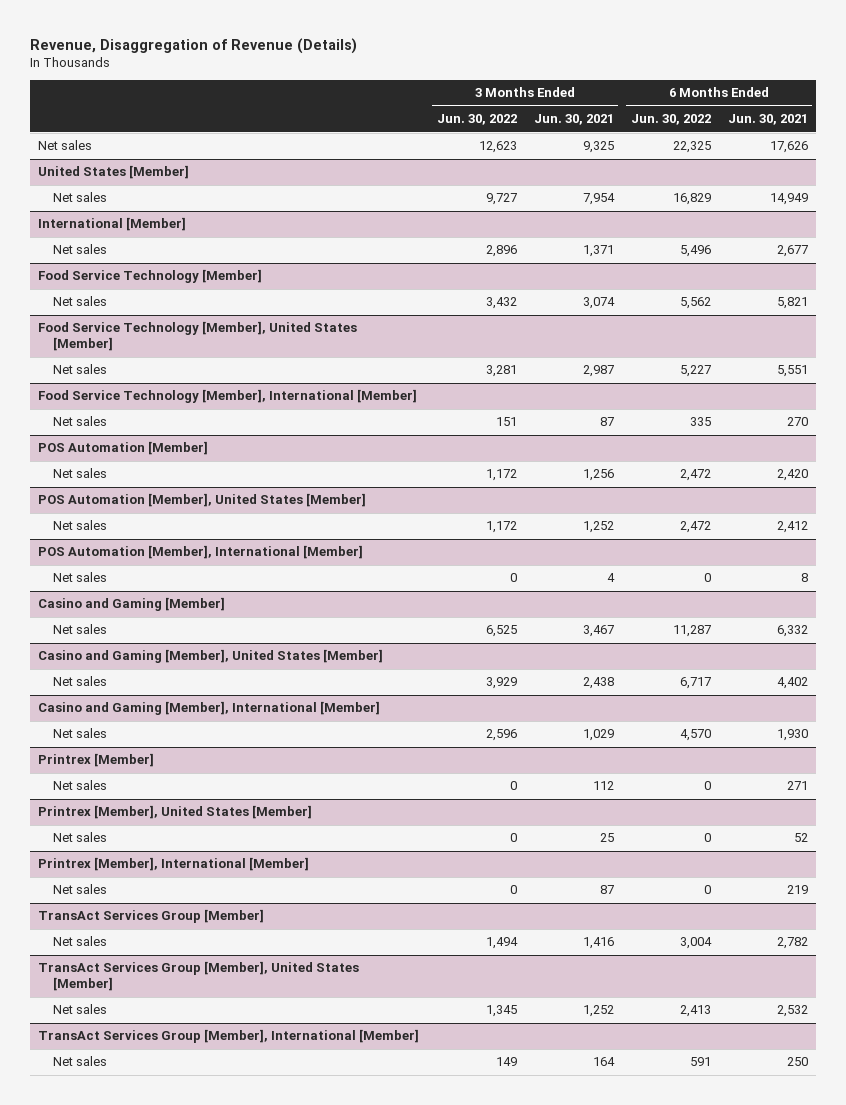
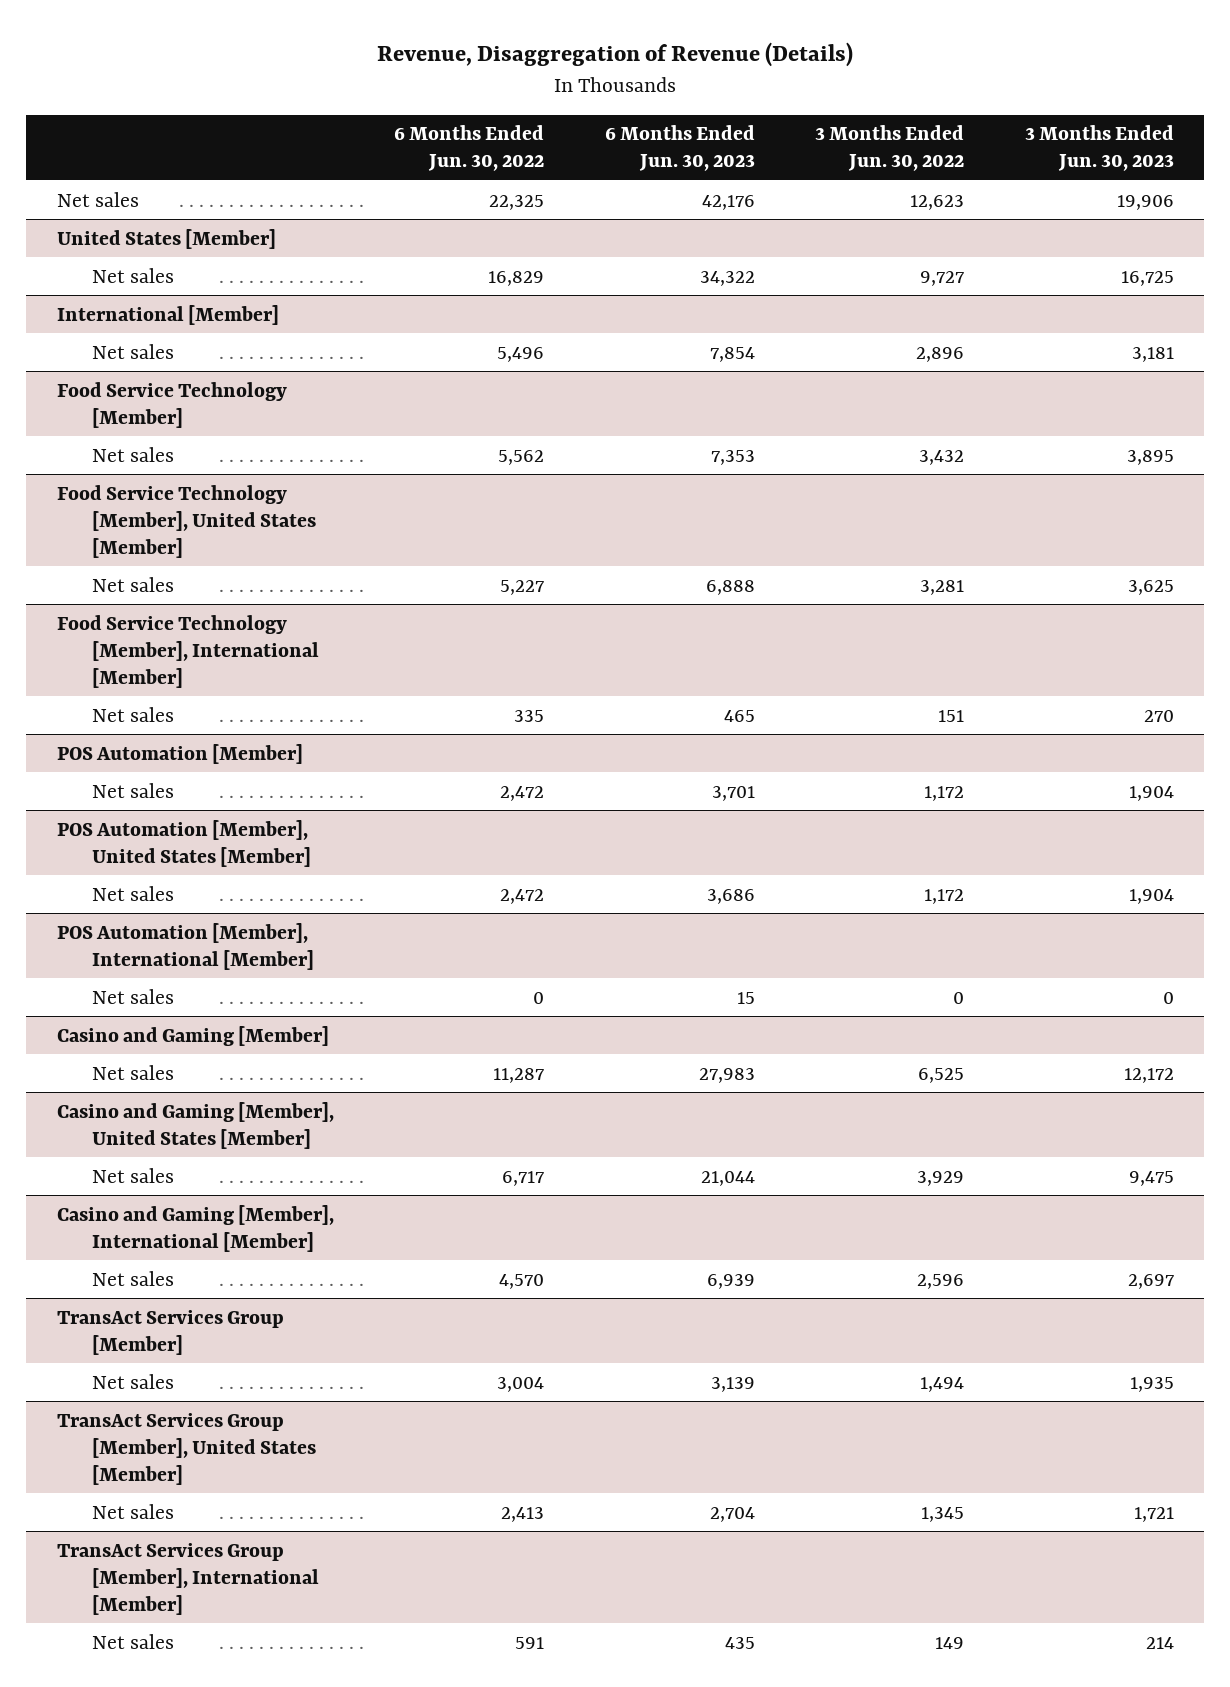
- | 3 Months Ended Jun. 30, 2022 | 3 Months Ended Jun. 30, 2021 | 6 Months Ended Jun. 30, 2022 | 6 Months Ended Jun. 30, 2021
+ | 6 Months Ended Jun. 30, 2022 | 6 Months Ended Jun. 30, 2023 | 3 Months Ended Jun. 30, 2022 | 3 Months Ended Jun. 30, 2023
- Printrex [Member]
- Net sales | 0 | 112 | 0 | 271
- Printrex [Member], United States [Member]
- Net sales | 0 | 25 | 0 | 52
- Printrex [Member], International [Member]
- Net sales | 0 | 87 | 0 | 219

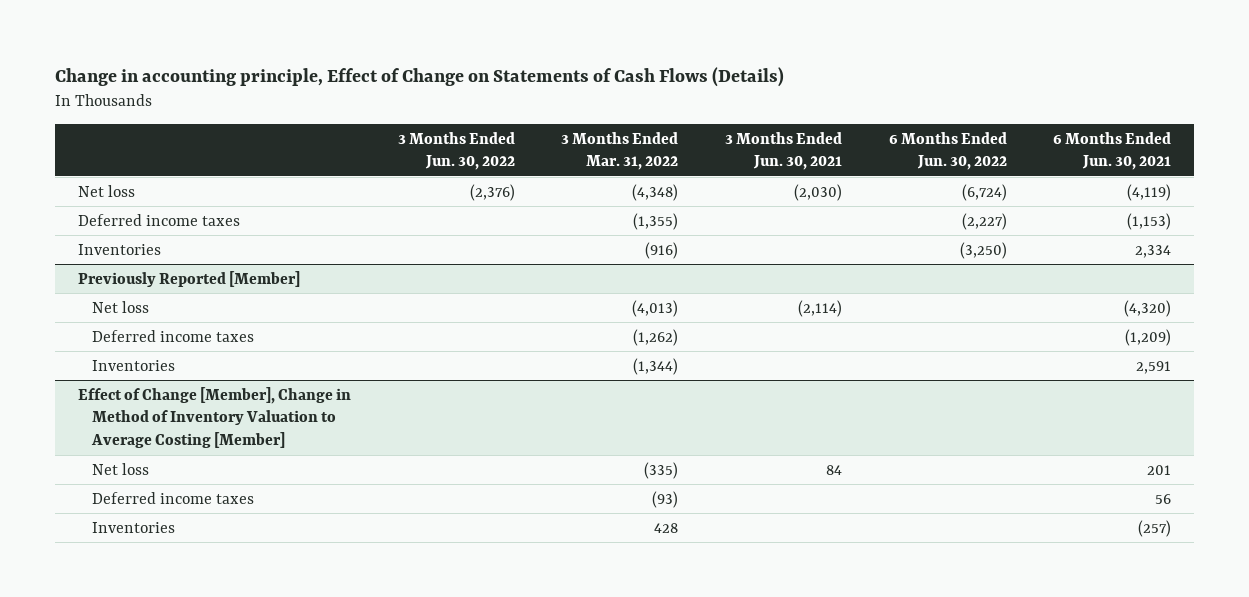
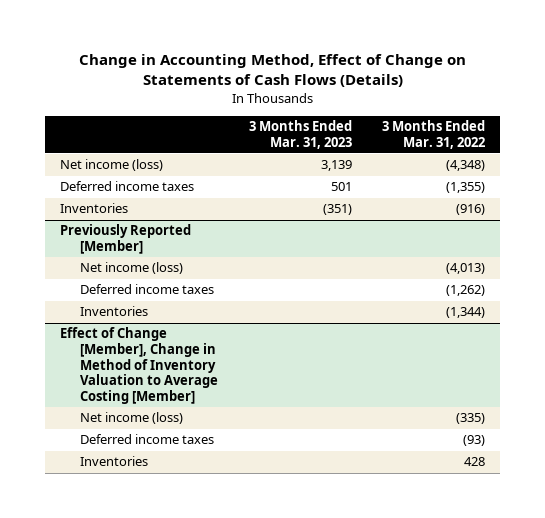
- Change in accounting principle, Effect of Change on Statements of Cash Flows (Details)
+ Change in Accounting Method, Effect of Change on Statements of Cash Flows (Details)
- | 3 Months Ended Jun. 30, 2022 | 3 Months Ended Mar. 31, 2022 | 3 Months Ended Jun. 30, 2021 | 6 Months Ended Jun. 30, 2022 | 6 Months Ended Jun. 30, 2021
+ | 3 Months Ended Mar. 31, 2023 | 3 Months Ended Mar. 31, 2022
- Net loss | (2,376) | (4,348) | (2,030) | (6,724) | (4,119)
+ Net income (loss) | 3,139 | (4,348)
@ Previously Reported [Member]
- Net loss | | (4,013) | (2,114) | | (4,320)
+ Net income (loss) | | (4,013)
@ Effect of Change [Member], Change in Method of Inventory Valuation to Average Costing [Member]
- Net loss | | (335) | 84 | | 201
+ Net income (loss) | | (335)

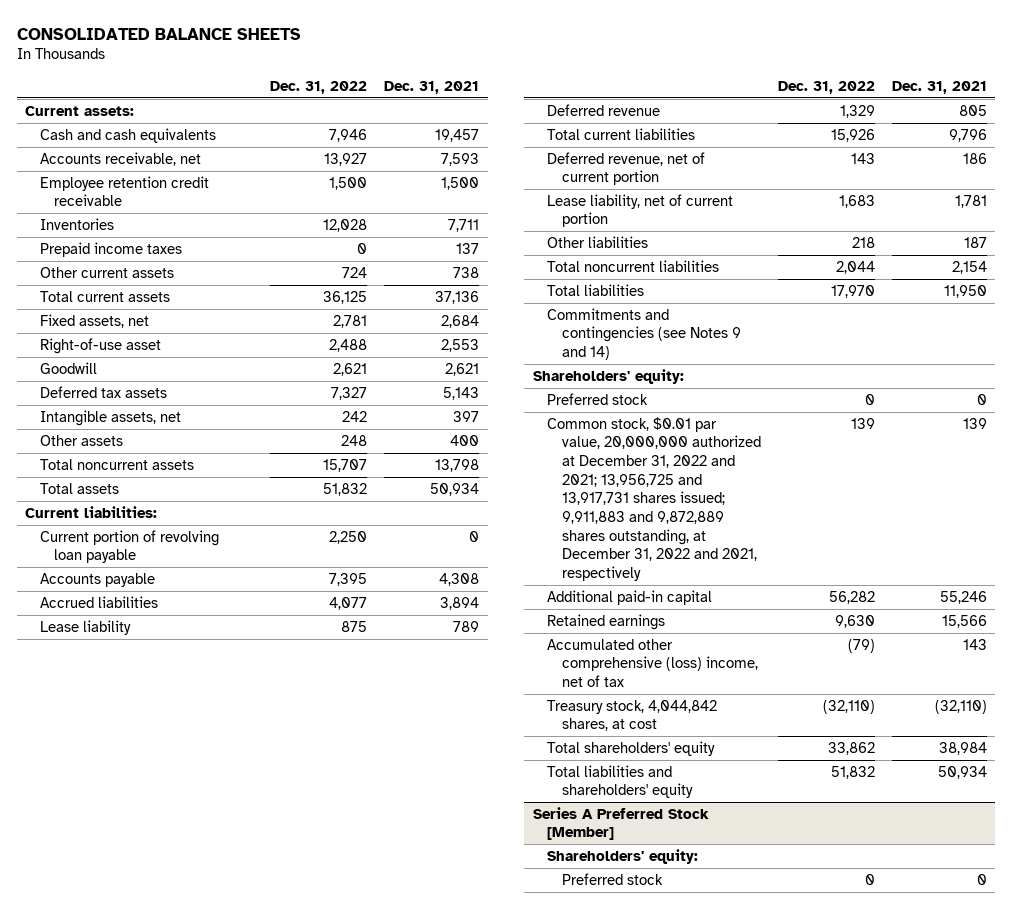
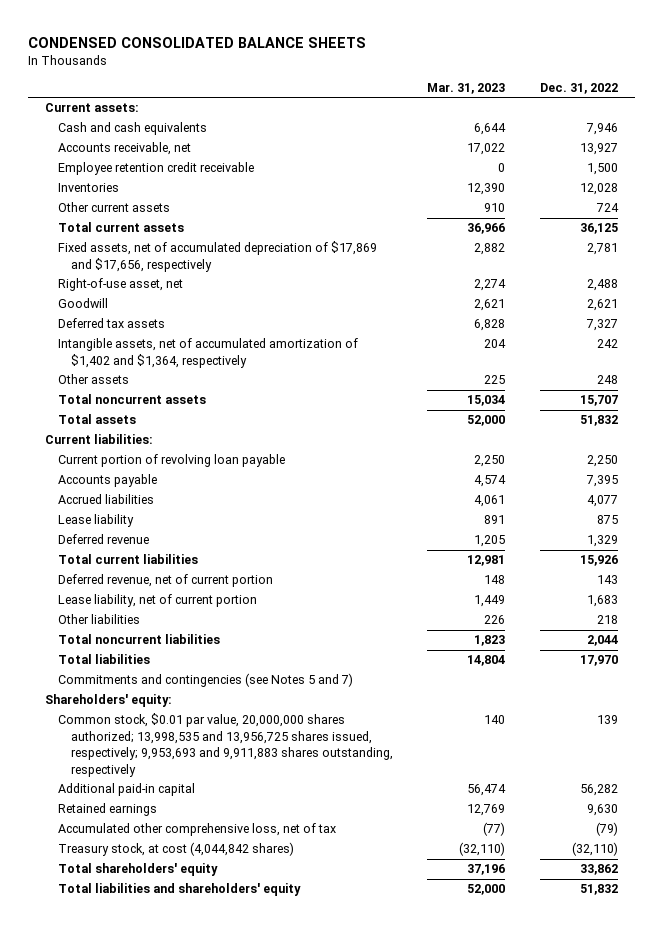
- CONSOLIDATED BALANCE SHEETS
+ CONDENSED CONSOLIDATED BALANCE SHEETS
- | Dec. 31, 2022 | Dec. 31, 2021
+ | Mar. 31, 2023 | Dec. 31, 2022
- Prepaid income taxes | 0 | 137
- Fixed assets, net | 2,781 | 2,684
- Right-of-use asset | 2,488 | 2,553
+ Fixed assets, net of accumulated depreciation of $17,869 and $17,656, respectively | 2,882 | 2,781
+ Right-of-use asset, net | 2,274 | 2,488
- Intangible assets, net | 242 | 397
+ Intangible assets, net of accumulated amortization of $1,402 and $1,364, respectively | 204 | 242
- Commitments and contingencies (see Notes 9 and 14)
+ Commitments and contingencies (see Notes 5 and 7)
- Preferred stock | 0 | 0
- Common stock, $0.01 par value, 20,000,000 authorized at December 31, 2022 and 2021; 13,956,725 and 13,917,731 shares issued; 9,911,883 and 9,872,889 shares outstanding, at December 31, 2022 and 2021, respectively | 139 | 139
+ Common stock, $0.01 par value, 20,000,000 shares authorized; 13,998,535 and 13,956,725 shares issued, respectively; 9,953,693 and 9,911,883 shares outstanding, respectively | 140 | 139
- Accumulated other comprehensive (loss) income, net of tax | (79) | 143
- Treasury stock, 4,044,842 shares, at cost | (32,110) | (32,110)
+ Accumulated other comprehensive loss, net of tax | (77) | (79)
+ Treasury stock, at cost (4,044,842 shares) | (32,110) | (32,110)
- Series A Preferred Stock [Member]
- Shareholders' equity:
- Preferred stock | 0 | 0

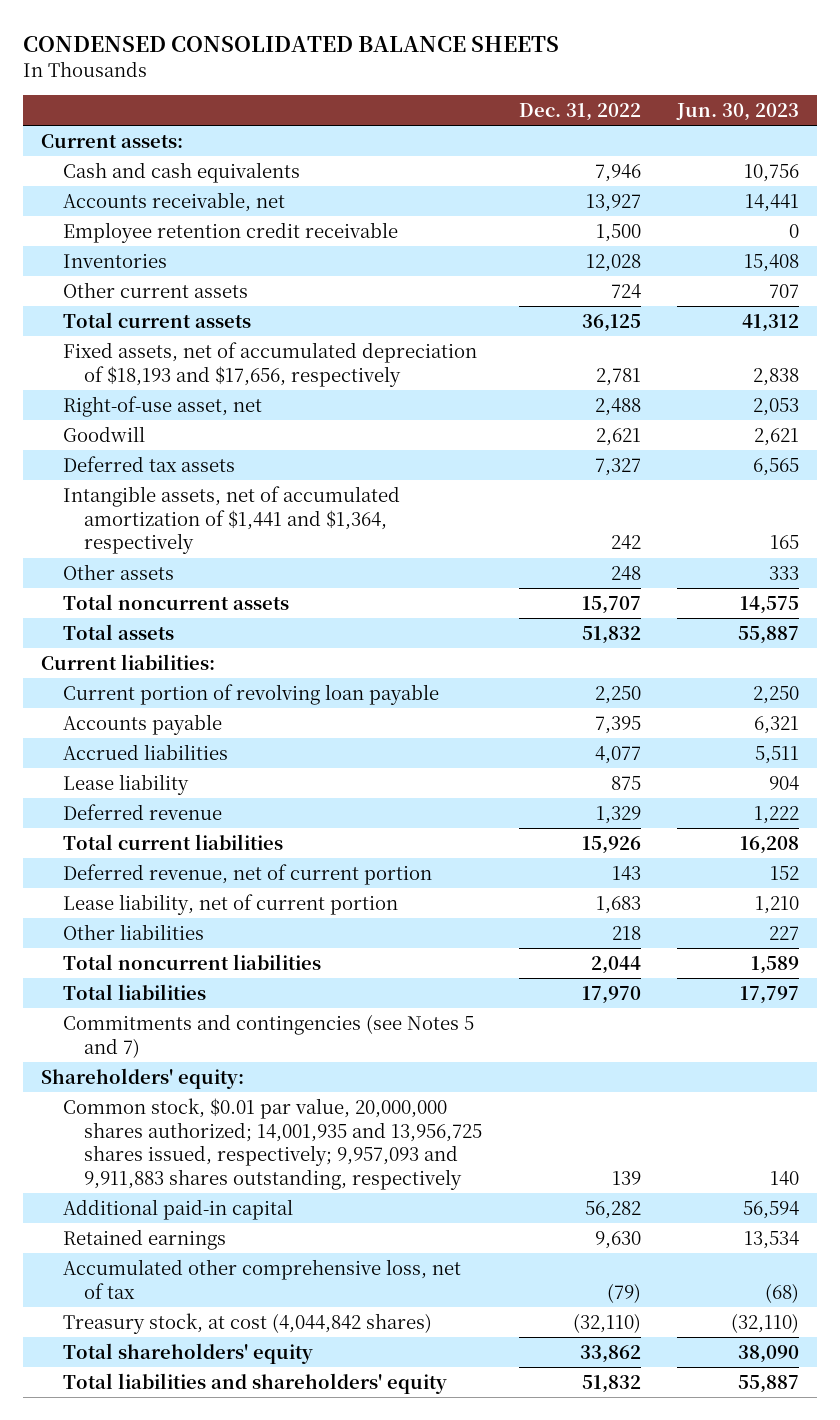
- | Mar. 31, 2023 | Dec. 31, 2022
+ | Dec. 31, 2022 | Jun. 30, 2023
- Fixed assets, net of accumulated depreciation of $17,869 and $17,656, respectively | 2,882 | 2,781
+ Fixed assets, net of accumulated depreciation of $18,193 and $17,656, respectively | 2,781 | 2,838
- Intangible assets, net of accumulated amortization of $1,402 and $1,364, respectively | 204 | 242
+ Intangible assets, net of accumulated amortization of $1,441 and $1,364, respectively | 242 | 165
- Common stock, $0.01 par value, 20,000,000 shares authorized; 13,998,535 and 13,956,725 shares issued, respectively; 9,953,693 and 9,911,883 shares outstanding, respectively | 140 | 139
+ Common stock, $0.01 par value, 20,000,000 shares authorized; 14,001,935 and 13,956,725 shares issued, respectively; 9,957,093 and 9,911,883 shares outstanding, respectively | 139 | 140

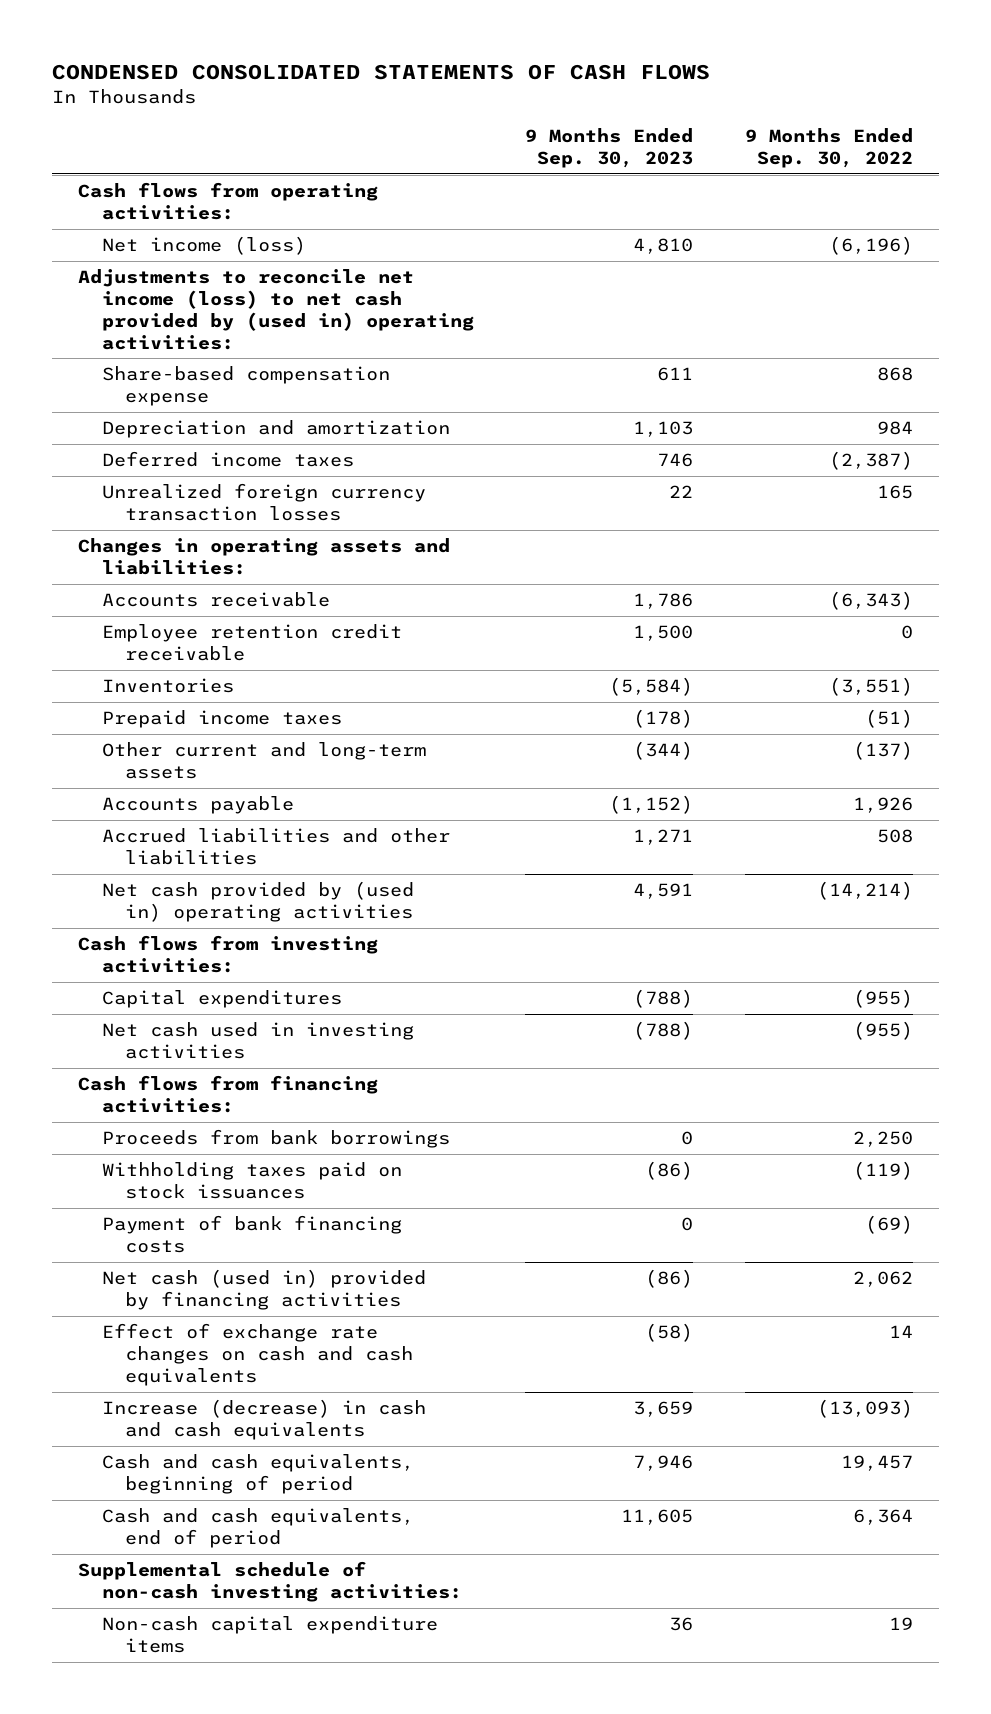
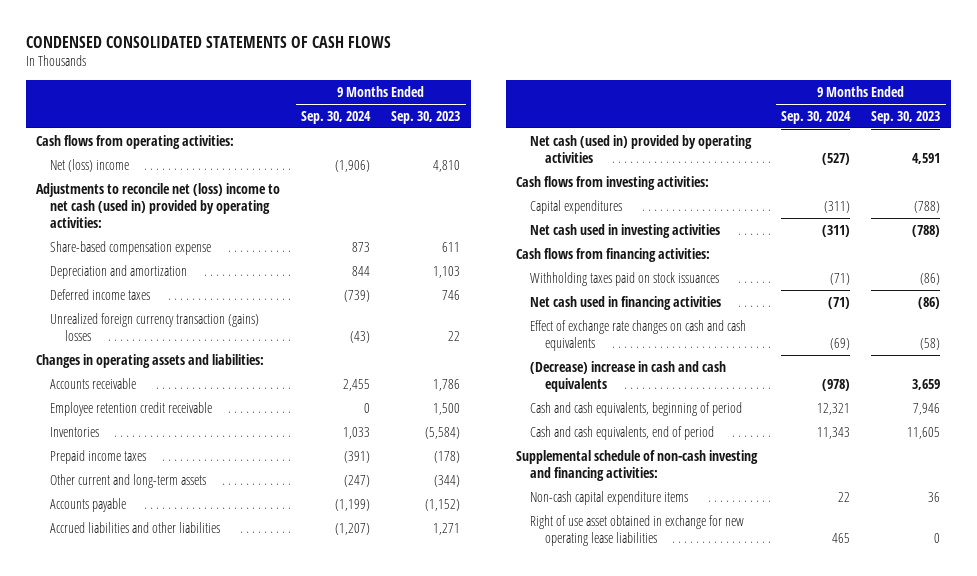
- | 9 Months Ended Sep. 30, 2023 | 9 Months Ended Sep. 30, 2022
+ | 9 Months Ended Sep. 30, 2024 | 9 Months Ended Sep. 30, 2023
- Net income (loss) | 4,810 | (6,196)
- Adjustments to reconcile net income (loss) to net cash provided by (used in) operating activities:
+ Net (loss) income | (1,906) | 4,810
+ Adjustments to reconcile net (loss) income to net cash (used in) provided by operating activities:
- Unrealized foreign currency transaction losses | 22 | 165
+ Unrealized foreign currency transaction (gains) losses | (43) | 22
- Net cash provided by (used in) operating activities | 4,591 | (14,214)
+ Net cash (used in) provided by operating activities | (527) | 4,591
- Proceeds from bank borrowings | 0 | 2,250
- Payment of bank financing costs | 0 | (69)
- Net cash (used in) provided by financing activities | (86) | 2,062
+ Net cash used in financing activities | (71) | (86)
- Increase (decrease) in cash and cash equivalents | 3,659 | (13,093)
+ (Decrease) increase in cash and cash equivalents | (978) | 3,659
- Supplemental schedule of non-cash investing activities:
+ Supplemental schedule of non-cash investing and financing activities:
+ Right of use asset obtained in exchange for new operating lease liabilities | 465 | 0

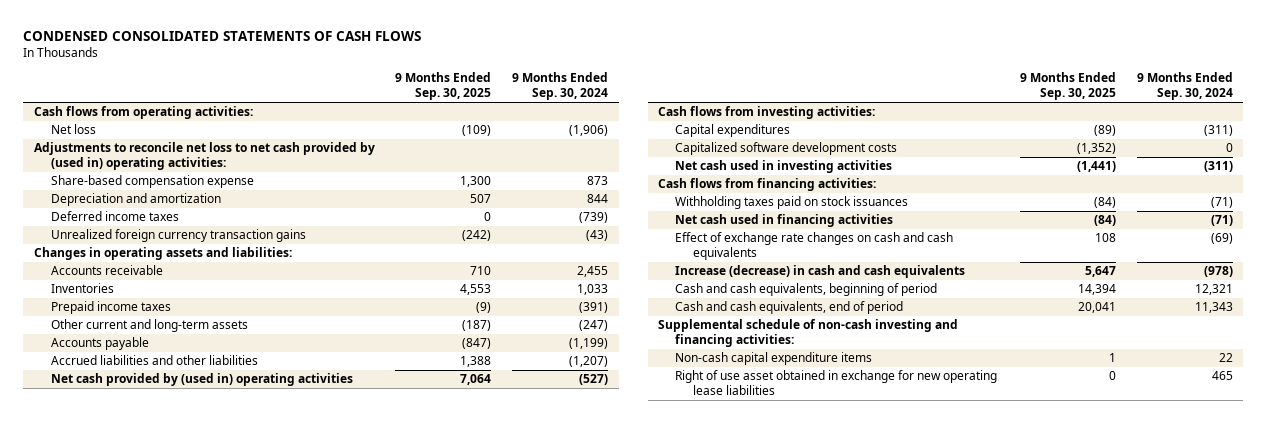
- | 9 Months Ended Sep. 30, 2024 | 9 Months Ended Sep. 30, 2023
+ | 9 Months Ended Sep. 30, 2025 | 9 Months Ended Sep. 30, 2024
- Net (loss) income | (1,906) | 4,810
- Adjustments to reconcile net (loss) income to net cash (used in) provided by operating activities:
+ Net loss | (109) | (1,906)
+ Adjustments to reconcile net loss to net cash provided by (used in) operating activities:
- Unrealized foreign currency transaction (gains) losses | (43) | 22
+ Unrealized foreign currency transaction gains | (242) | (43)
- Employee retention credit receivable | 0 | 1,500
- Net cash (used in) provided by operating activities | (527) | 4,591
+ Net cash provided by (used in) operating activities | 7,064 | (527)
+ Capitalized software development costs | (1,352) | 0
- (Decrease) increase in cash and cash equivalents | (978) | 3,659
+ Increase (decrease) in cash and cash equivalents | 5,647 | (978)

